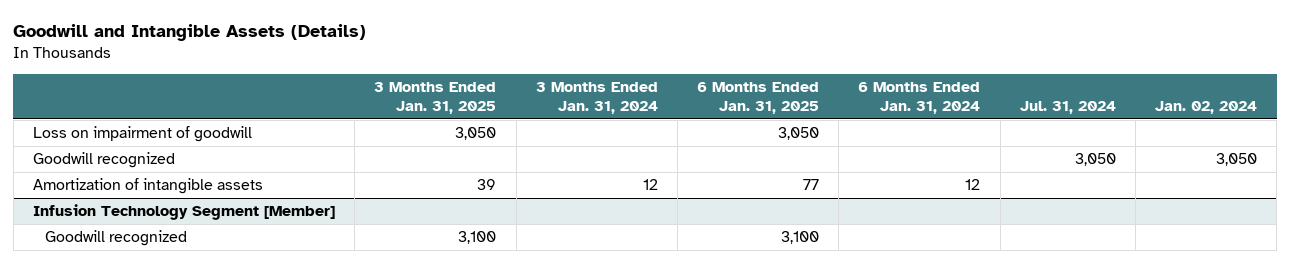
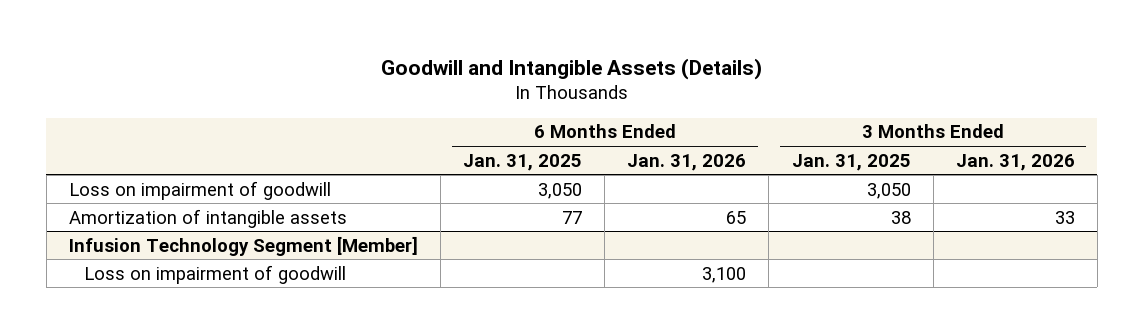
- | 3 Months Ended Jan. 31, 2025 | 3 Months Ended Jan. 31, 2024 | 6 Months Ended Jan. 31, 2025 | 6 Months Ended Jan. 31, 2024 | Jul. 31, 2024 | Jan. 02, 2024
+ | 6 Months Ended Jan. 31, 2025 | 6 Months Ended Jan. 31, 2026 | 3 Months Ended Jan. 31, 2025 | 3 Months Ended Jan. 31, 2026
- Goodwill recognized | | | | | 3,050 | 3,050
- Amortization of intangible assets | 39 | 12 | 77 | 12 | |
+ Amortization of intangible assets | 77 | 65 | 38 | 33
@ Infusion Technology Segment [Member]
- Goodwill recognized | 3,100 | | 3,100 | | |
+ Loss on impairment of goodwill | | 3,100 | |

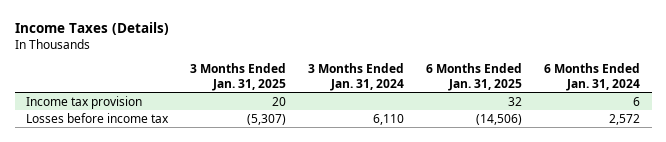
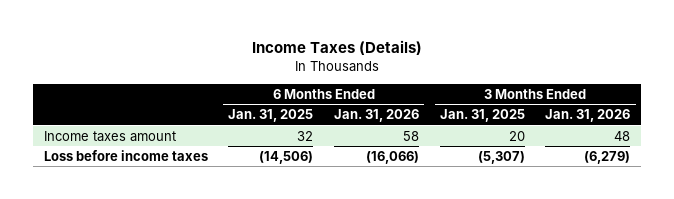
- | 3 Months Ended Jan. 31, 2025 | 3 Months Ended Jan. 31, 2024 | 6 Months Ended Jan. 31, 2025 | 6 Months Ended Jan. 31, 2024
+ | 6 Months Ended Jan. 31, 2025 | 6 Months Ended Jan. 31, 2026 | 3 Months Ended Jan. 31, 2025 | 3 Months Ended Jan. 31, 2026
- Income tax provision | 20 | | 32 | 6
- Losses before income tax | (5,307) | 6,110 | (14,506) | 2,572
+ Income taxes amount | 32 | 58 | 20 | 48
+ Loss before income taxes | (14,506) | (16,066) | (5,307) | (6,279)

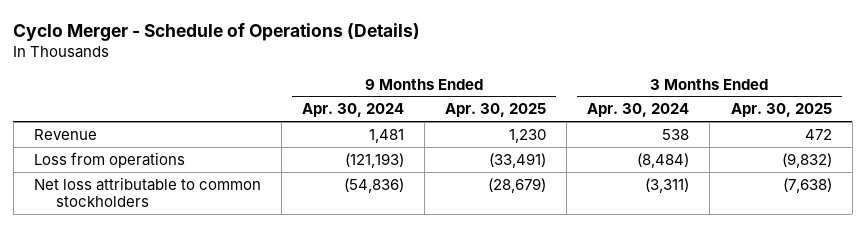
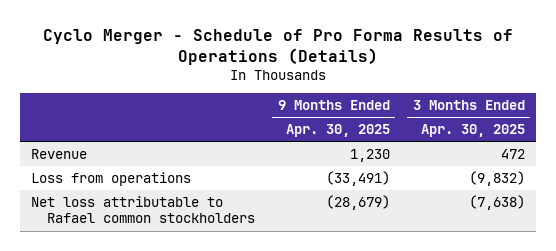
- Cyclo Merger - Schedule of Operations (Details)
+ Cyclo Merger - Schedule of Pro Forma Results of Operations (Details)
- | 9 Months Ended Apr. 30, 2024 | 9 Months Ended Apr. 30, 2025 | 3 Months Ended Apr. 30, 2024 | 3 Months Ended Apr. 30, 2025
+ | 9 Months Ended Apr. 30, 2025 | 3 Months Ended Apr. 30, 2025
- Net loss attributable to common stockholders | (54,836) | (28,679) | (3,311) | (7,638)
+ Net loss attributable to Rafael common stockholders | (28,679) | (7,638)

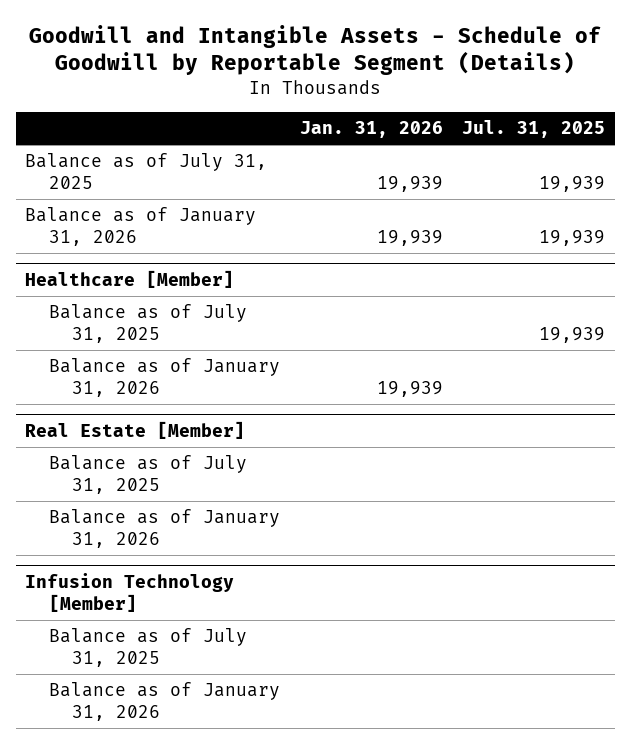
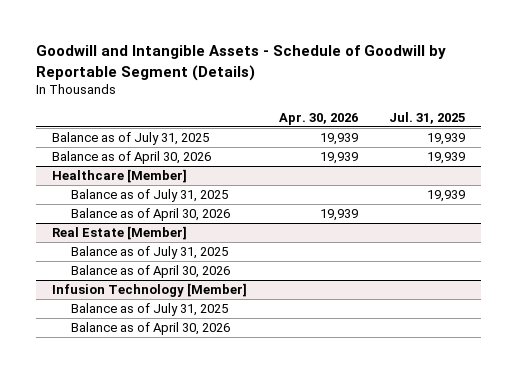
- | Jan. 31, 2026 | Jul. 31, 2025
+ | Apr. 30, 2026 | Jul. 31, 2025
- Balance as of January 31, 2026 | 19,939 | 19,939
+ Balance as of April 30, 2026 | 19,939 | 19,939
@ Healthcare [Member]
- Balance as of January 31, 2026 | 19,939 |
+ Balance as of April 30, 2026 | 19,939 |
@ Real Estate [Member]
- Balance as of January 31, 2026
+ Balance as of April 30, 2026
@ Infusion Technology [Member]
- Balance as of January 31, 2026
+ Balance as of April 30, 2026

